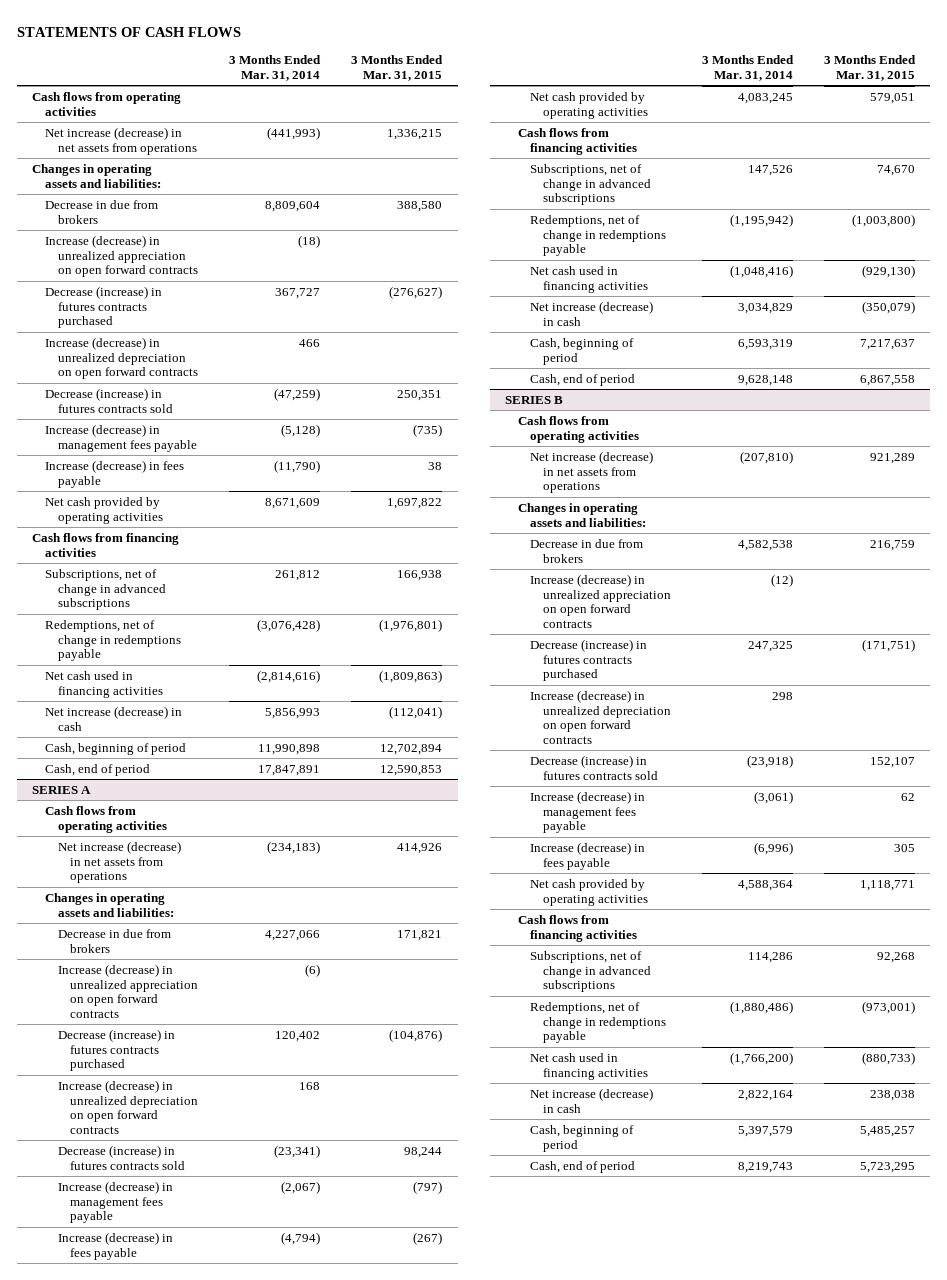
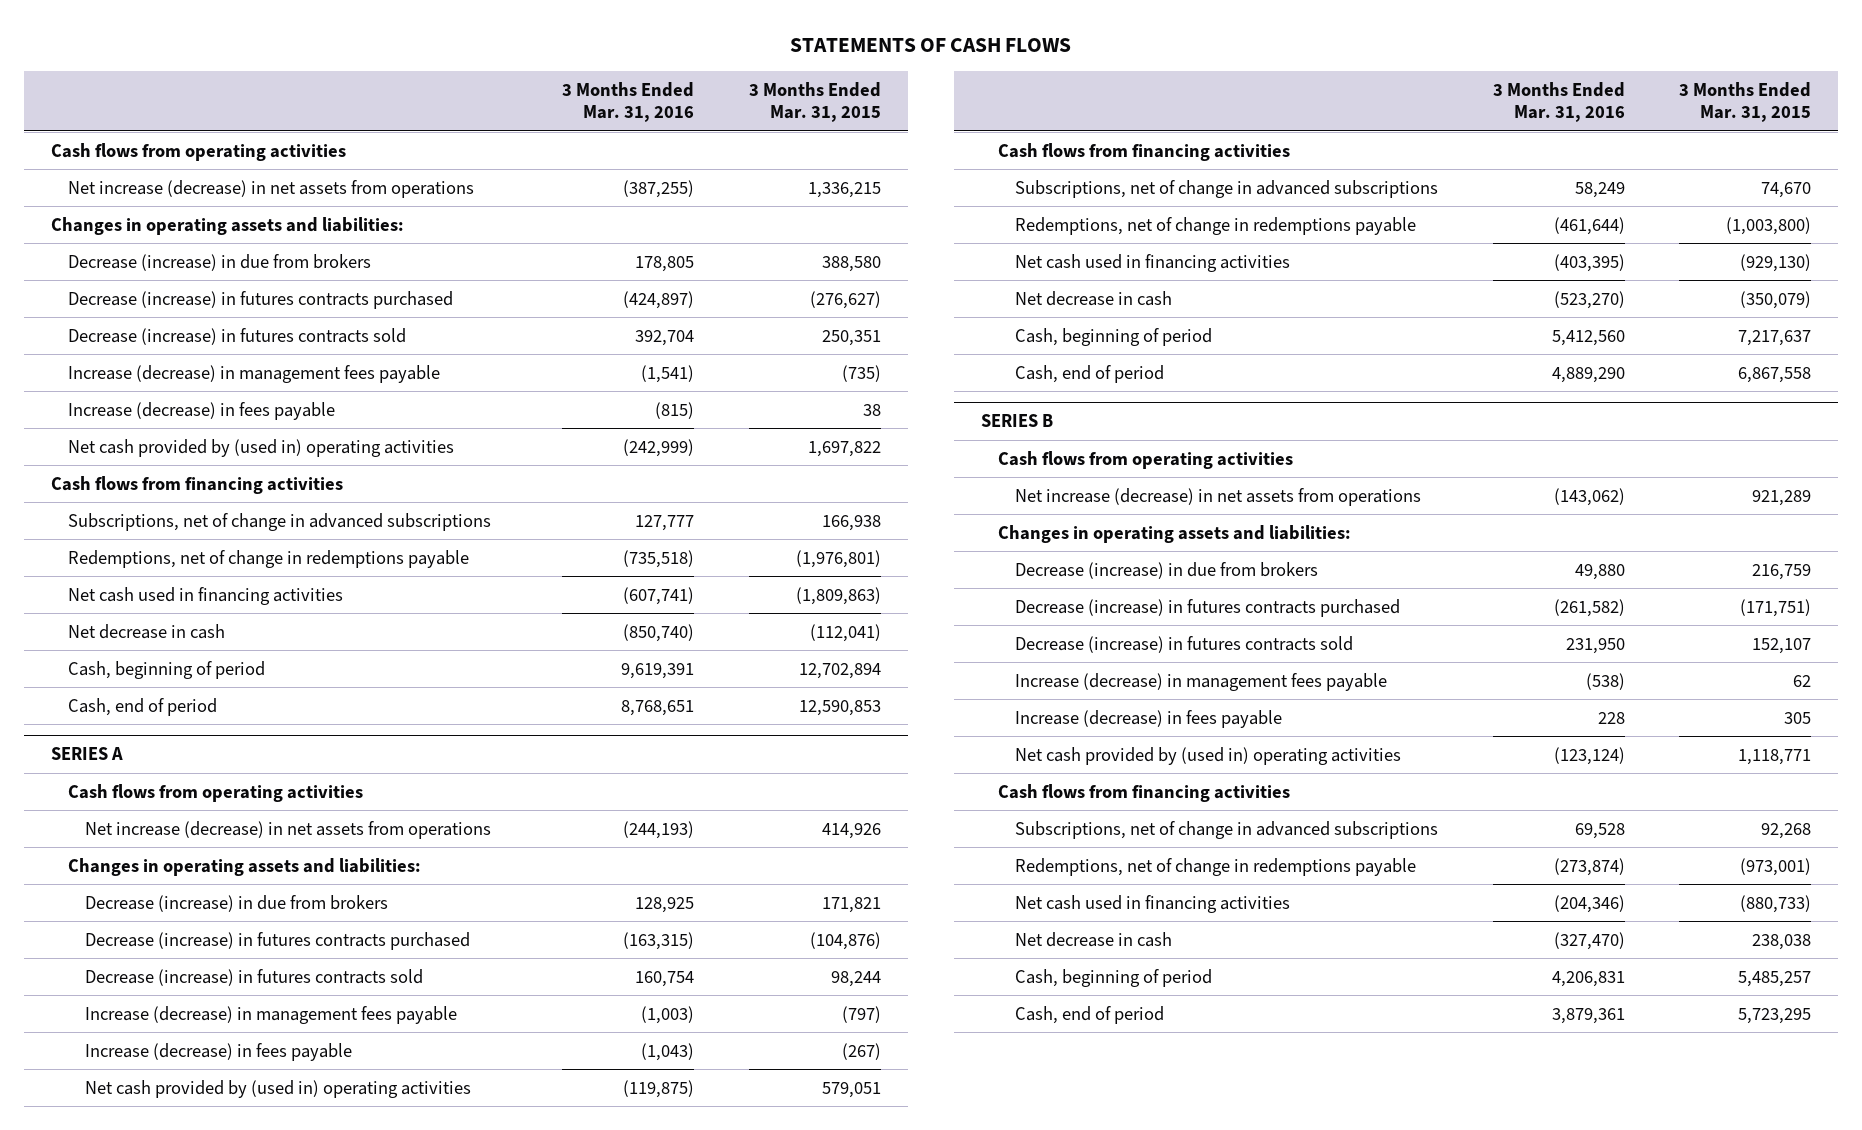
- | 3 Months Ended Mar. 31, 2014 | 3 Months Ended Mar. 31, 2015
+ | 3 Months Ended Mar. 31, 2016 | 3 Months Ended Mar. 31, 2015
- Decrease in due from brokers | 8,809,604 | 388,580
- Increase (decrease) in unrealized appreciation on open forward contracts | (18) |
+ Decrease (increase) in due from brokers | 178,805 | 388,580
- Increase (decrease) in unrealized depreciation on open forward contracts | 466 |
- Net cash provided by operating activities | 8,671,609 | 1,697,822
+ Net cash provided by (used in) operating activities | (242,999) | 1,697,822
- Net increase (decrease) in cash | 5,856,993 | (112,041)
+ Net decrease in cash | (850,740) | (112,041)
@ SERIES A
- Decrease in due from brokers | 4,227,066 | 171,821
- Increase (decrease) in unrealized appreciation on open forward contracts | (6) |
+ Decrease (increase) in due from brokers | 128,925 | 171,821
- Increase (decrease) in unrealized depreciation on open forward contracts | 168 |
- Net cash provided by operating activities | 4,083,245 | 579,051
+ Net cash provided by (used in) operating activities | (119,875) | 579,051
- Net increase (decrease) in cash | 3,034,829 | (350,079)
+ Net decrease in cash | (523,270) | (350,079)
@ SERIES B
- Decrease in due from brokers | 4,582,538 | 216,759
- Increase (decrease) in unrealized appreciation on open forward contracts | (12) |
+ Decrease (increase) in due from brokers | 49,880 | 216,759
- Increase (decrease) in unrealized depreciation on open forward contracts | 298 |
- Net cash provided by operating activities | 4,588,364 | 1,118,771
+ Net cash provided by (used in) operating activities | (123,124) | 1,118,771
- Net increase (decrease) in cash | 2,822,164 | 238,038
+ Net decrease in cash | (327,470) | 238,038

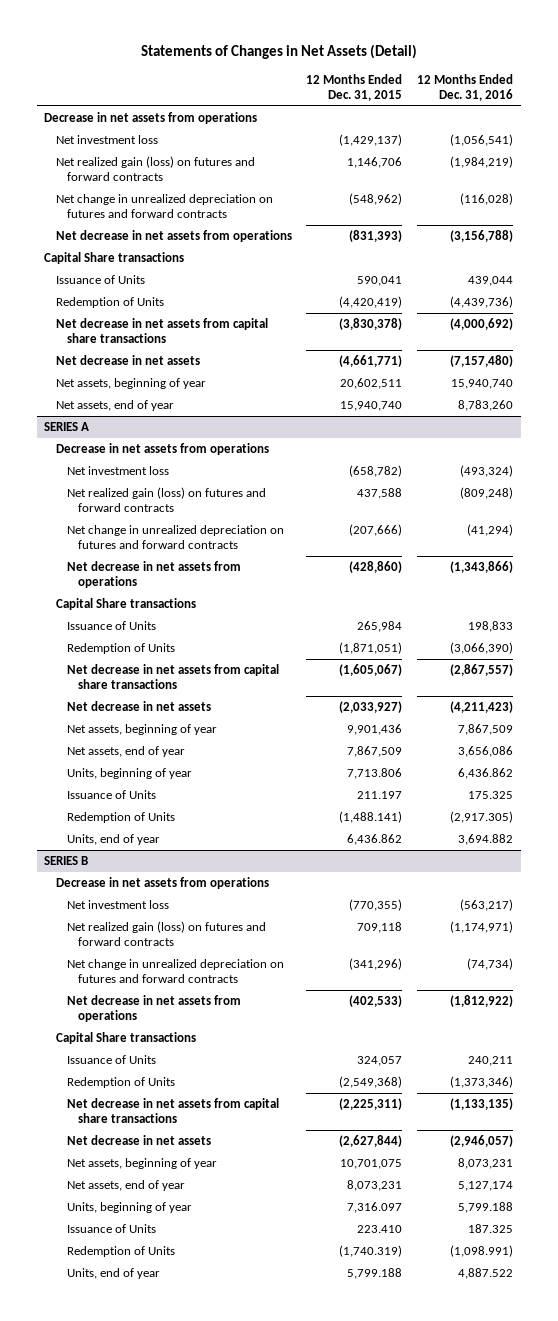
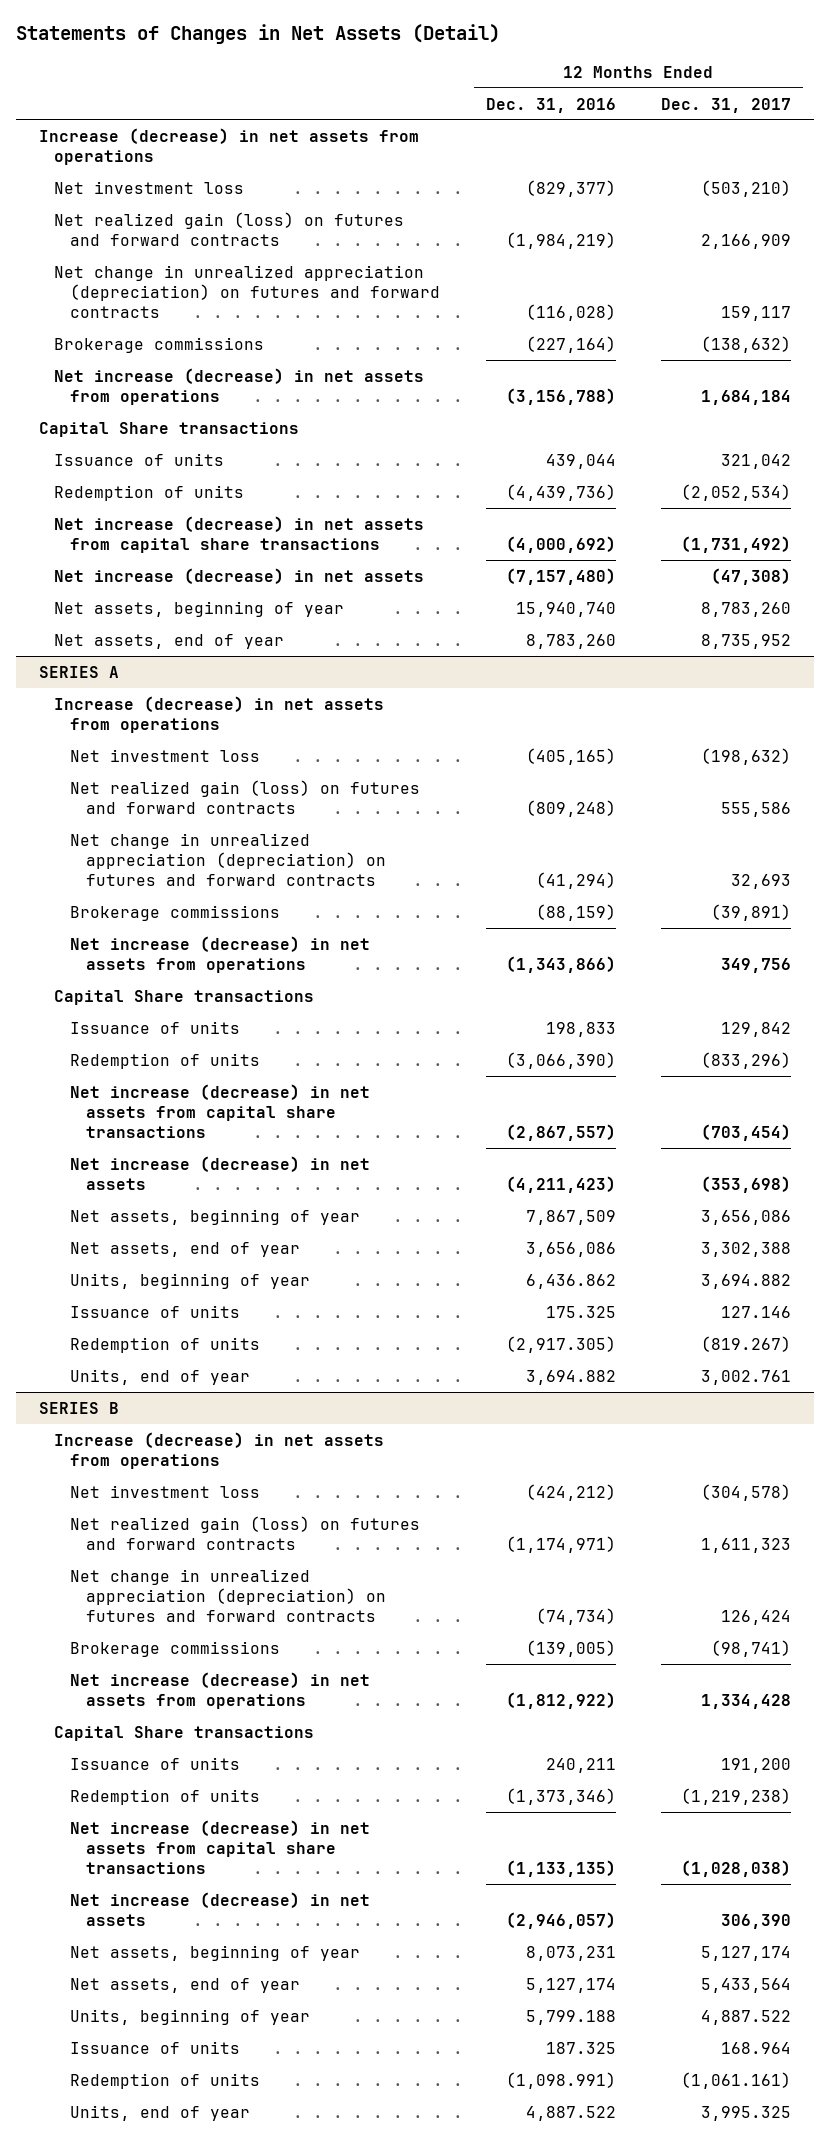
- | 12 Months Ended Dec. 31, 2015 | 12 Months Ended Dec. 31, 2016
+ | 12 Months Ended Dec. 31, 2016 | 12 Months Ended Dec. 31, 2017
- Decrease in net assets from operations
- Net investment loss | (1,429,137) | (1,056,541)
+ Increase (decrease) in net assets from operations
+ Net investment loss | (829,377) | (503,210)
- Net change in unrealized depreciation on futures and forward contracts | (548,962) | (116,028)
- Net decrease in net assets from operations | (831,393) | (3,156,788)
+ Net change in unrealized appreciation (depreciation) on futures and forward contracts | (116,028) | 159,117
+ Brokerage commissions | (227,164) | (138,632)
+ Net increase (decrease) in net assets from operations | (3,156,788) | 1,684,184
- Issuance of Units | 590,041 | 439,044
- Redemption of Units | (4,420,419) | (4,439,736)
- Net decrease in net assets from capital share transactions | (3,830,378) | (4,000,692)
- Net decrease in net assets | (4,661,771) | (7,157,480)
+ Issuance of units | 439,044 | 321,042
+ Redemption of units | (4,439,736) | (2,052,534)
+ Net increase (decrease) in net assets from capital share transactions | (4,000,692) | (1,731,492)
+ Net increase (decrease) in net assets | (7,157,480) | (47,308)
@ SERIES A
- Decrease in net assets from operations
- Net investment loss | (658,782) | (493,324)
+ Increase (decrease) in net assets from operations
+ Net investment loss | (405,165) | (198,632)
- Net change in unrealized depreciation on futures and forward contracts | (207,666) | (41,294)
- Net decrease in net assets from operations | (428,860) | (1,343,866)
+ Net change in unrealized appreciation (depreciation) on futures and forward contracts | (41,294) | 32,693
+ Brokerage commissions | (88,159) | (39,891)
+ Net increase (decrease) in net assets from operations | (1,343,866) | 349,756
- Issuance of Units | 265,984 | 198,833
- Redemption of Units | (1,871,051) | (3,066,390)
- Net decrease in net assets from capital share transactions | (1,605,067) | (2,867,557)
- Net decrease in net assets | (2,033,927) | (4,211,423)
+ Issuance of units | 198,833 | 129,842
+ Redemption of units | (3,066,390) | (833,296)
+ Net increase (decrease) in net assets from capital share transactions | (2,867,557) | (703,454)
+ Net increase (decrease) in net assets | (4,211,423) | (353,698)
- Issuance of Units | 211.197 | 175.325
- Redemption of Units | (1,488.141) | (2,917.305)
+ Issuance of units | 175.325 | 127.146
+ Redemption of units | (2,917.305) | (819.267)
@ SERIES B
- Decrease in net assets from operations
- Net investment loss | (770,355) | (563,217)
+ Increase (decrease) in net assets from operations
+ Net investment loss | (424,212) | (304,578)
- Net change in unrealized depreciation on futures and forward contracts | (341,296) | (74,734)
- Net decrease in net assets from operations | (402,533) | (1,812,922)
+ Net change in unrealized appreciation (depreciation) on futures and forward contracts | (74,734) | 126,424
+ Brokerage commissions | (139,005) | (98,741)
+ Net increase (decrease) in net assets from operations | (1,812,922) | 1,334,428
- Issuance of Units | 324,057 | 240,211
- Redemption of Units | (2,549,368) | (1,373,346)
- Net decrease in net assets from capital share transactions | (2,225,311) | (1,133,135)
- Net decrease in net assets | (2,627,844) | (2,946,057)
+ Issuance of units | 240,211 | 191,200
+ Redemption of units | (1,373,346) | (1,219,238)
+ Net increase (decrease) in net assets from capital share transactions | (1,133,135) | (1,028,038)
+ Net increase (decrease) in net assets | (2,946,057) | 306,390
- Issuance of Units | 223.410 | 187.325
- Redemption of Units | (1,740.319) | (1,098.991)
+ Issuance of units | 187.325 | 168.964
+ Redemption of units | (1,098.991) | (1,061.161)

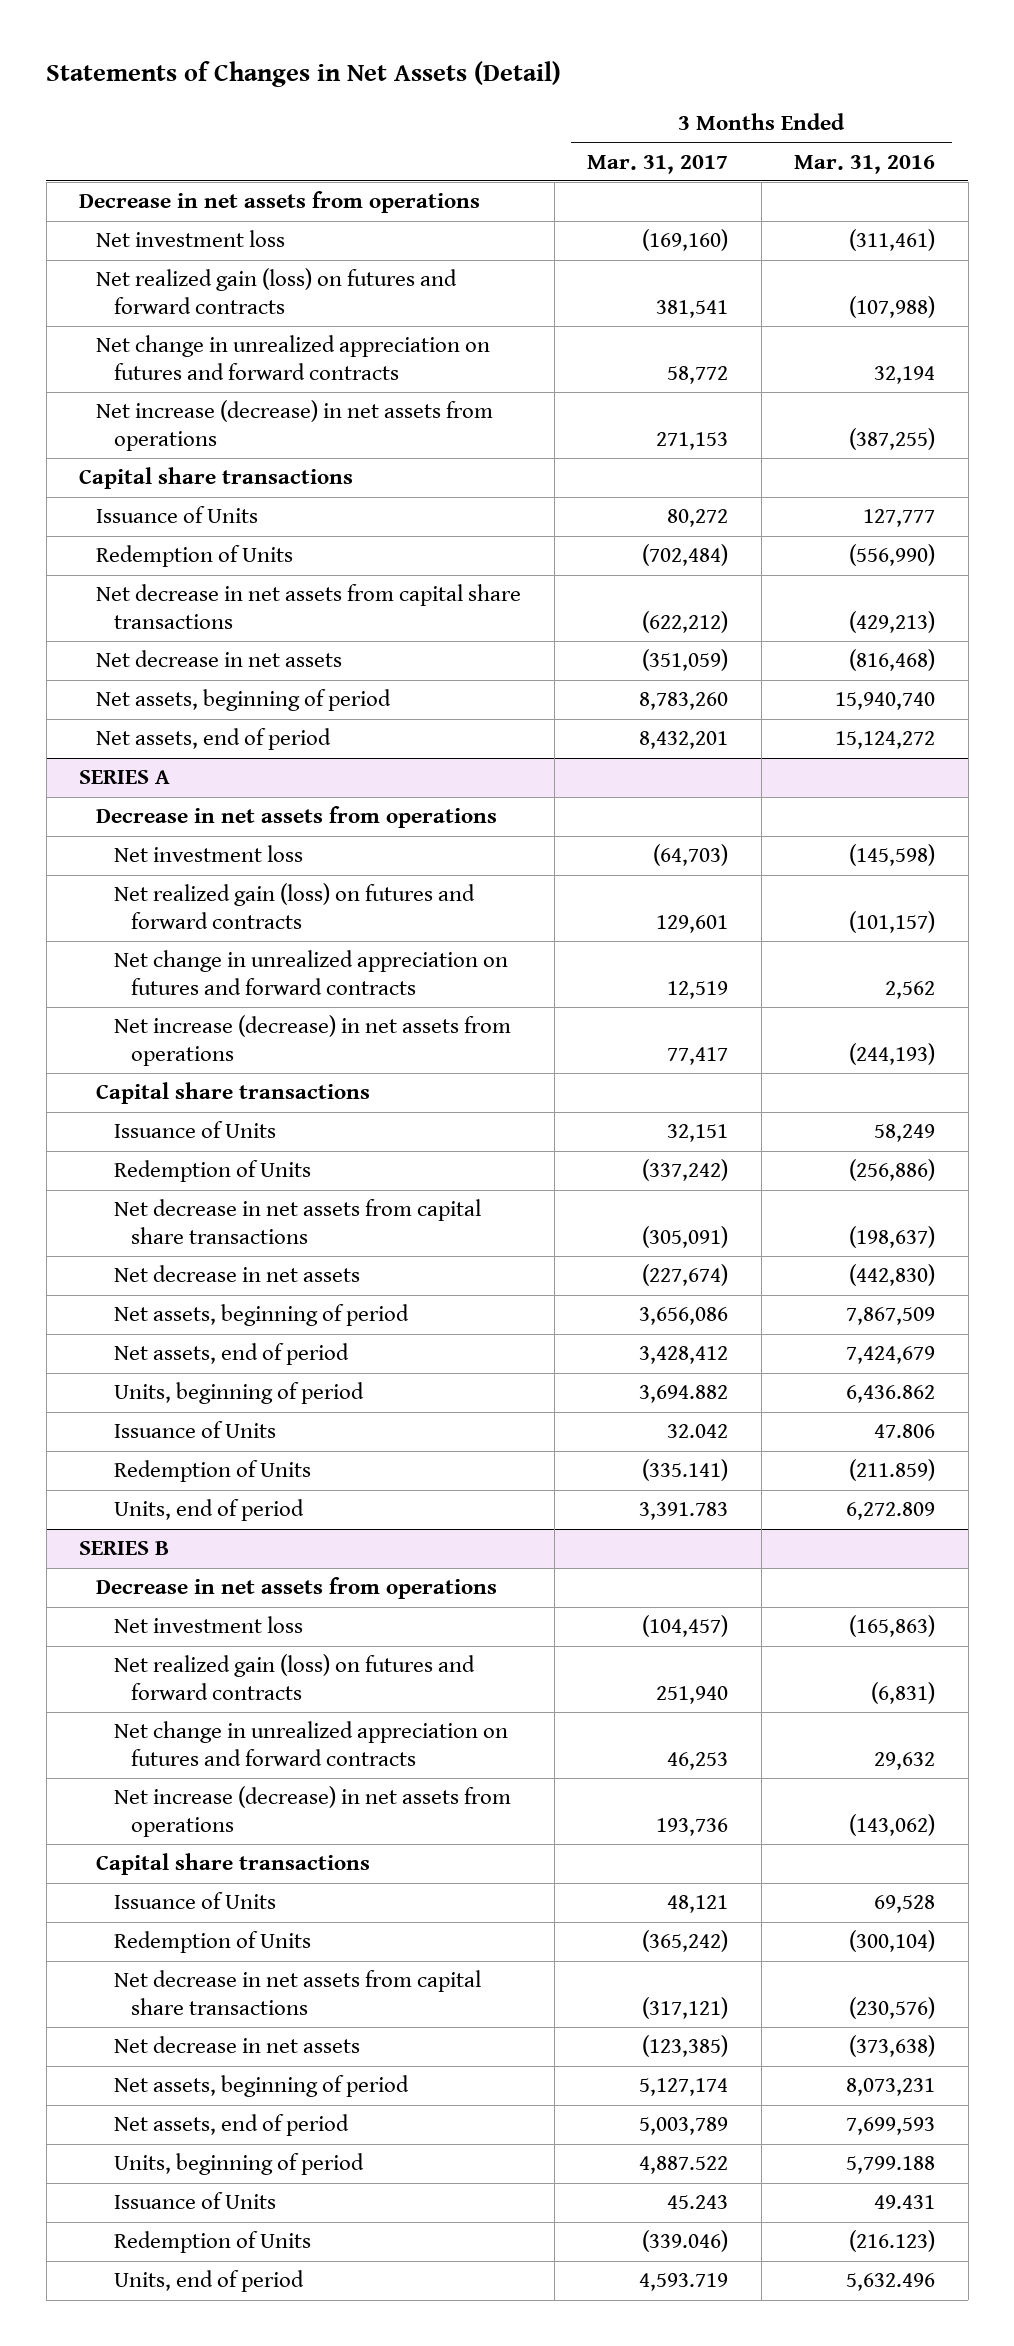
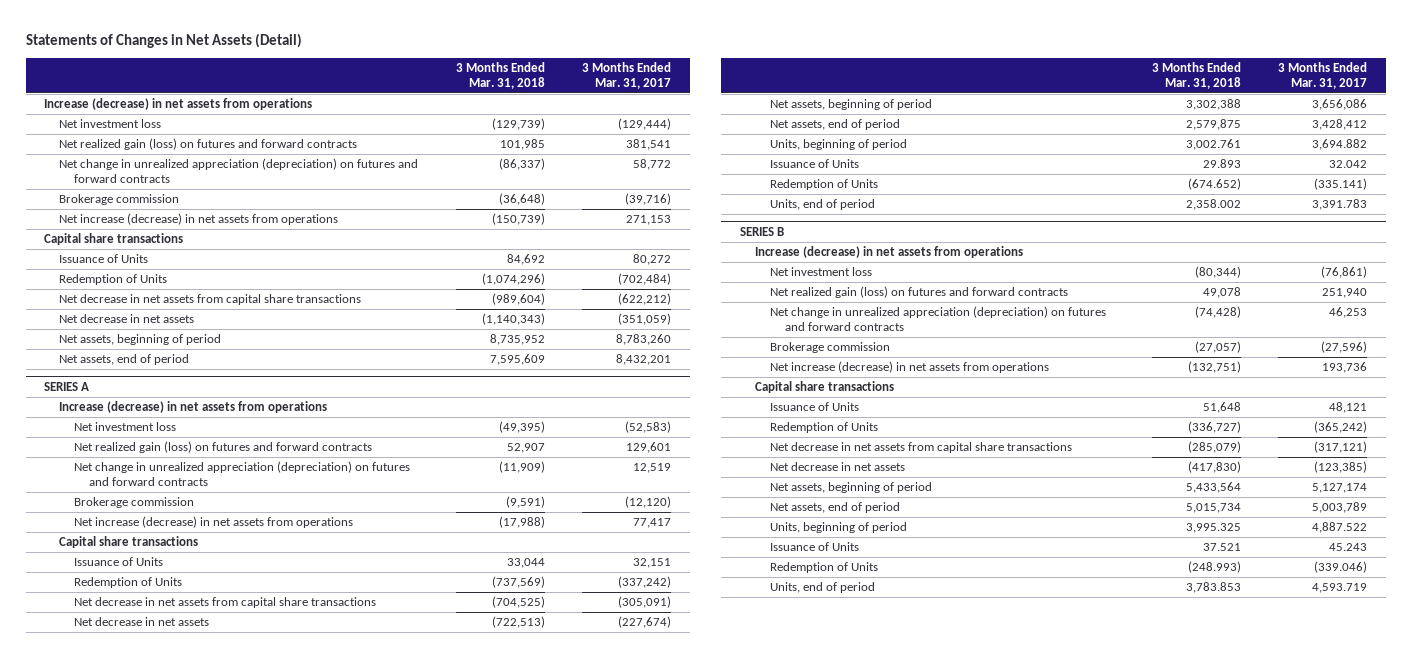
- | 3 Months Ended Mar. 31, 2017 | 3 Months Ended Mar. 31, 2016
+ | 3 Months Ended Mar. 31, 2018 | 3 Months Ended Mar. 31, 2017
- Decrease in net assets from operations
- Net investment loss | (169,160) | (311,461)
+ Increase (decrease) in net assets from operations
+ Net investment loss | (129,739) | (129,444)
- Net change in unrealized appreciation on futures and forward contracts | 58,772 | 32,194
+ Net change in unrealized appreciation (depreciation) on futures and forward contracts | (86,337) | 58,772
+ Brokerage commission | (36,648) | (39,716)
@ SERIES A
- Decrease in net assets from operations
- Net investment loss | (64,703) | (145,598)
+ Increase (decrease) in net assets from operations
+ Net investment loss | (49,395) | (52,583)
- Net change in unrealized appreciation on futures and forward contracts | 12,519 | 2,562
+ Net change in unrealized appreciation (depreciation) on futures and forward contracts | (11,909) | 12,519
+ Brokerage commission | (9,591) | (12,120)
@ SERIES B
- Decrease in net assets from operations
- Net investment loss | (104,457) | (165,863)
+ Increase (decrease) in net assets from operations
+ Net investment loss | (80,344) | (76,861)
- Net change in unrealized appreciation on futures and forward contracts | 46,253 | 29,632
+ Net change in unrealized appreciation (depreciation) on futures and forward contracts | (74,428) | 46,253
+ Brokerage commission | (27,057) | (27,596)

